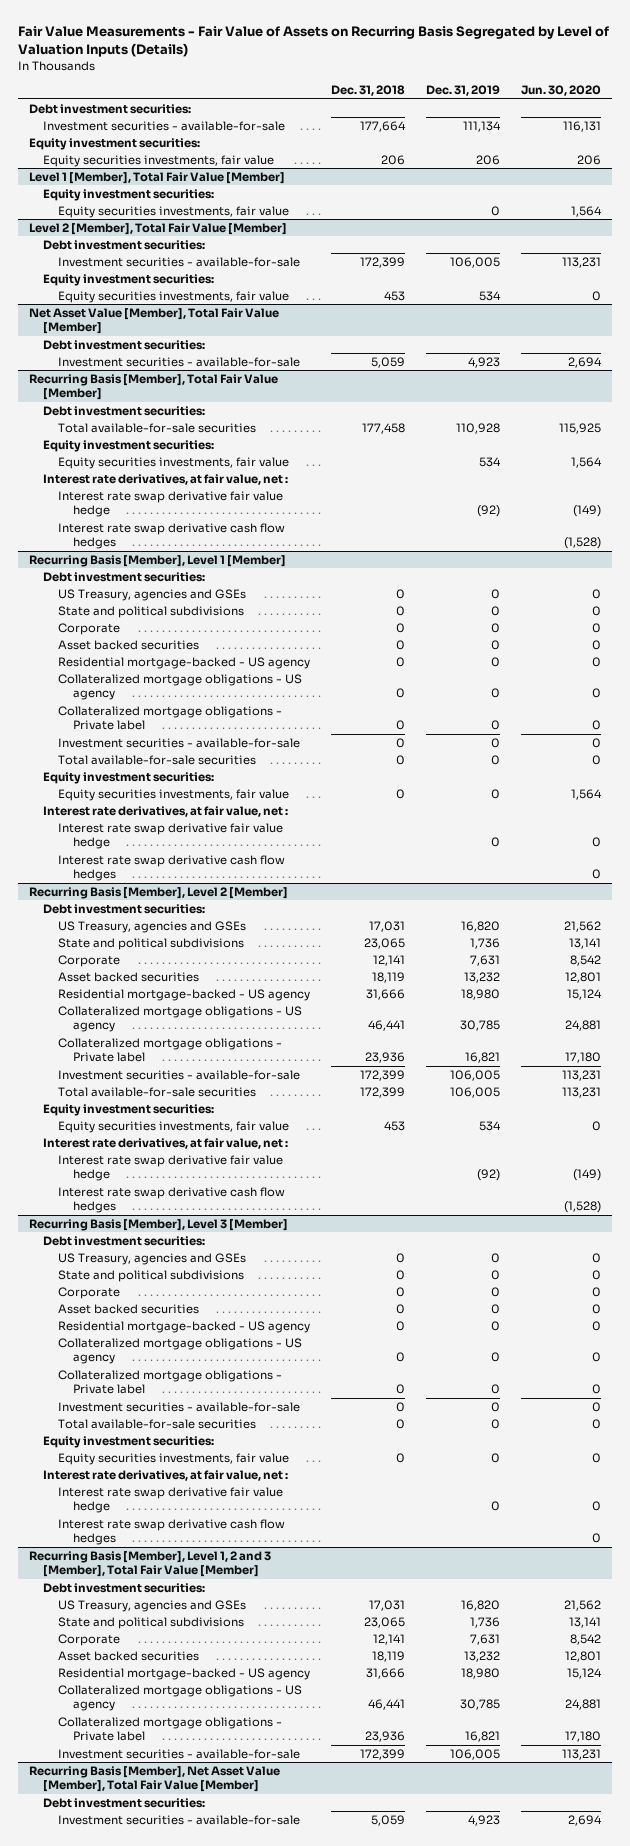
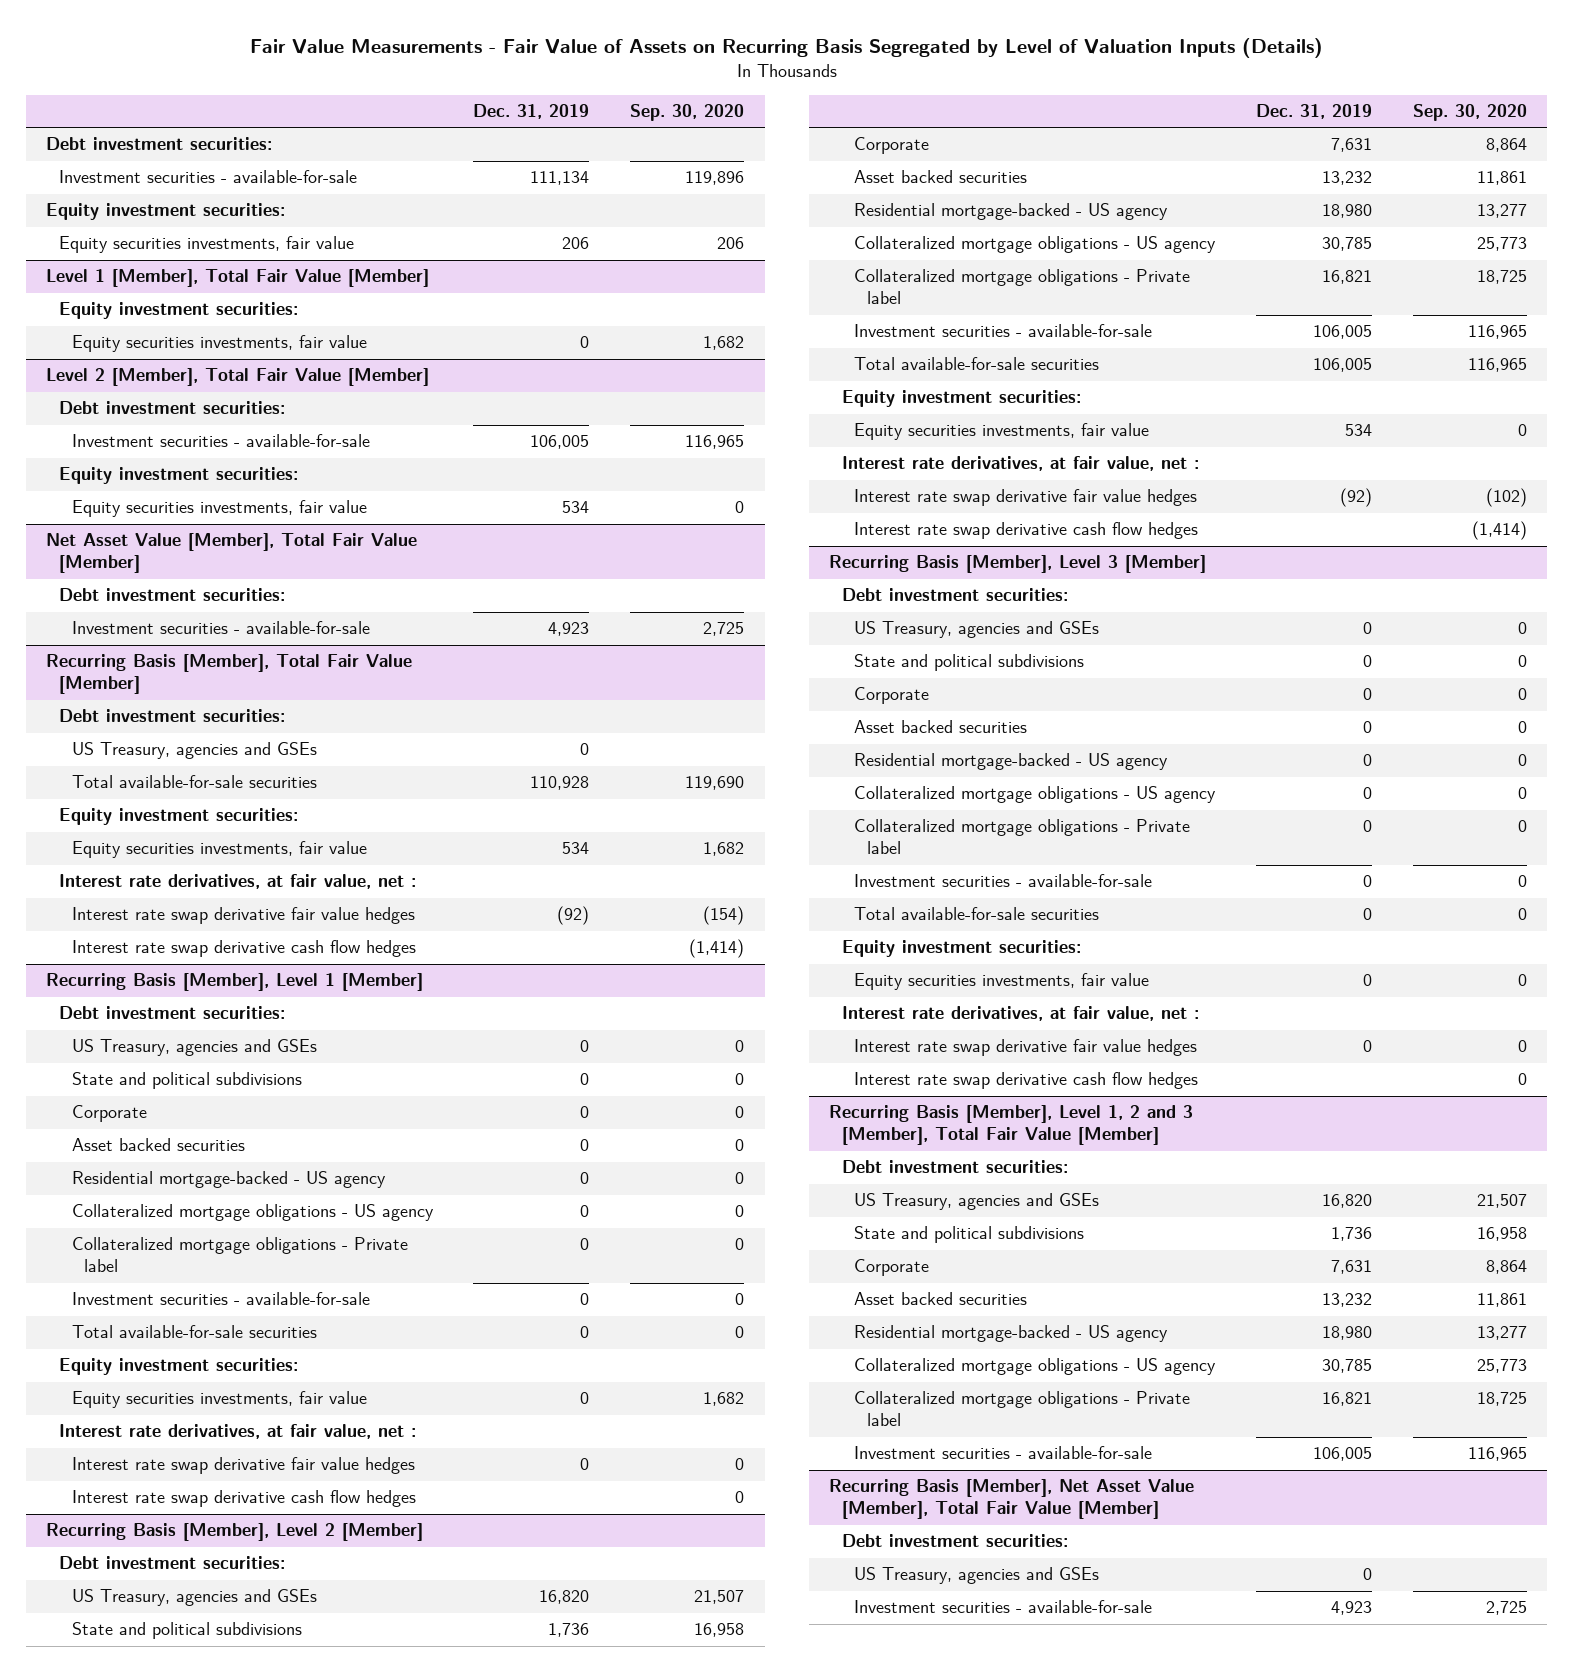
- | Dec. 31, 2018 | Dec. 31, 2019 | Jun. 30, 2020
+ | Dec. 31, 2019 | Sep. 30, 2020
@ Recurring Basis [Member], Total Fair Value [Member]
+ US Treasury, agencies and GSEs | 0 |
- Interest rate swap derivative fair value hedge | | (92) | (149)
+ Interest rate swap derivative fair value hedges | (92) | (154)
@ Recurring Basis [Member], Level 1 [Member]
- Interest rate swap derivative fair value hedge | | 0 | 0
+ Interest rate swap derivative fair value hedges | 0 | 0
@ Recurring Basis [Member], Level 2 [Member]
- Interest rate swap derivative fair value hedge | | (92) | (149)
+ Interest rate swap derivative fair value hedges | (92) | (102)
@ Recurring Basis [Member], Level 3 [Member]
- Interest rate swap derivative fair value hedge | | 0 | 0
+ Interest rate swap derivative fair value hedges | 0 | 0
@ Recurring Basis [Member], Net Asset Value [Member], Total Fair Value [Member]
+ US Treasury, agencies and GSEs | 0 |

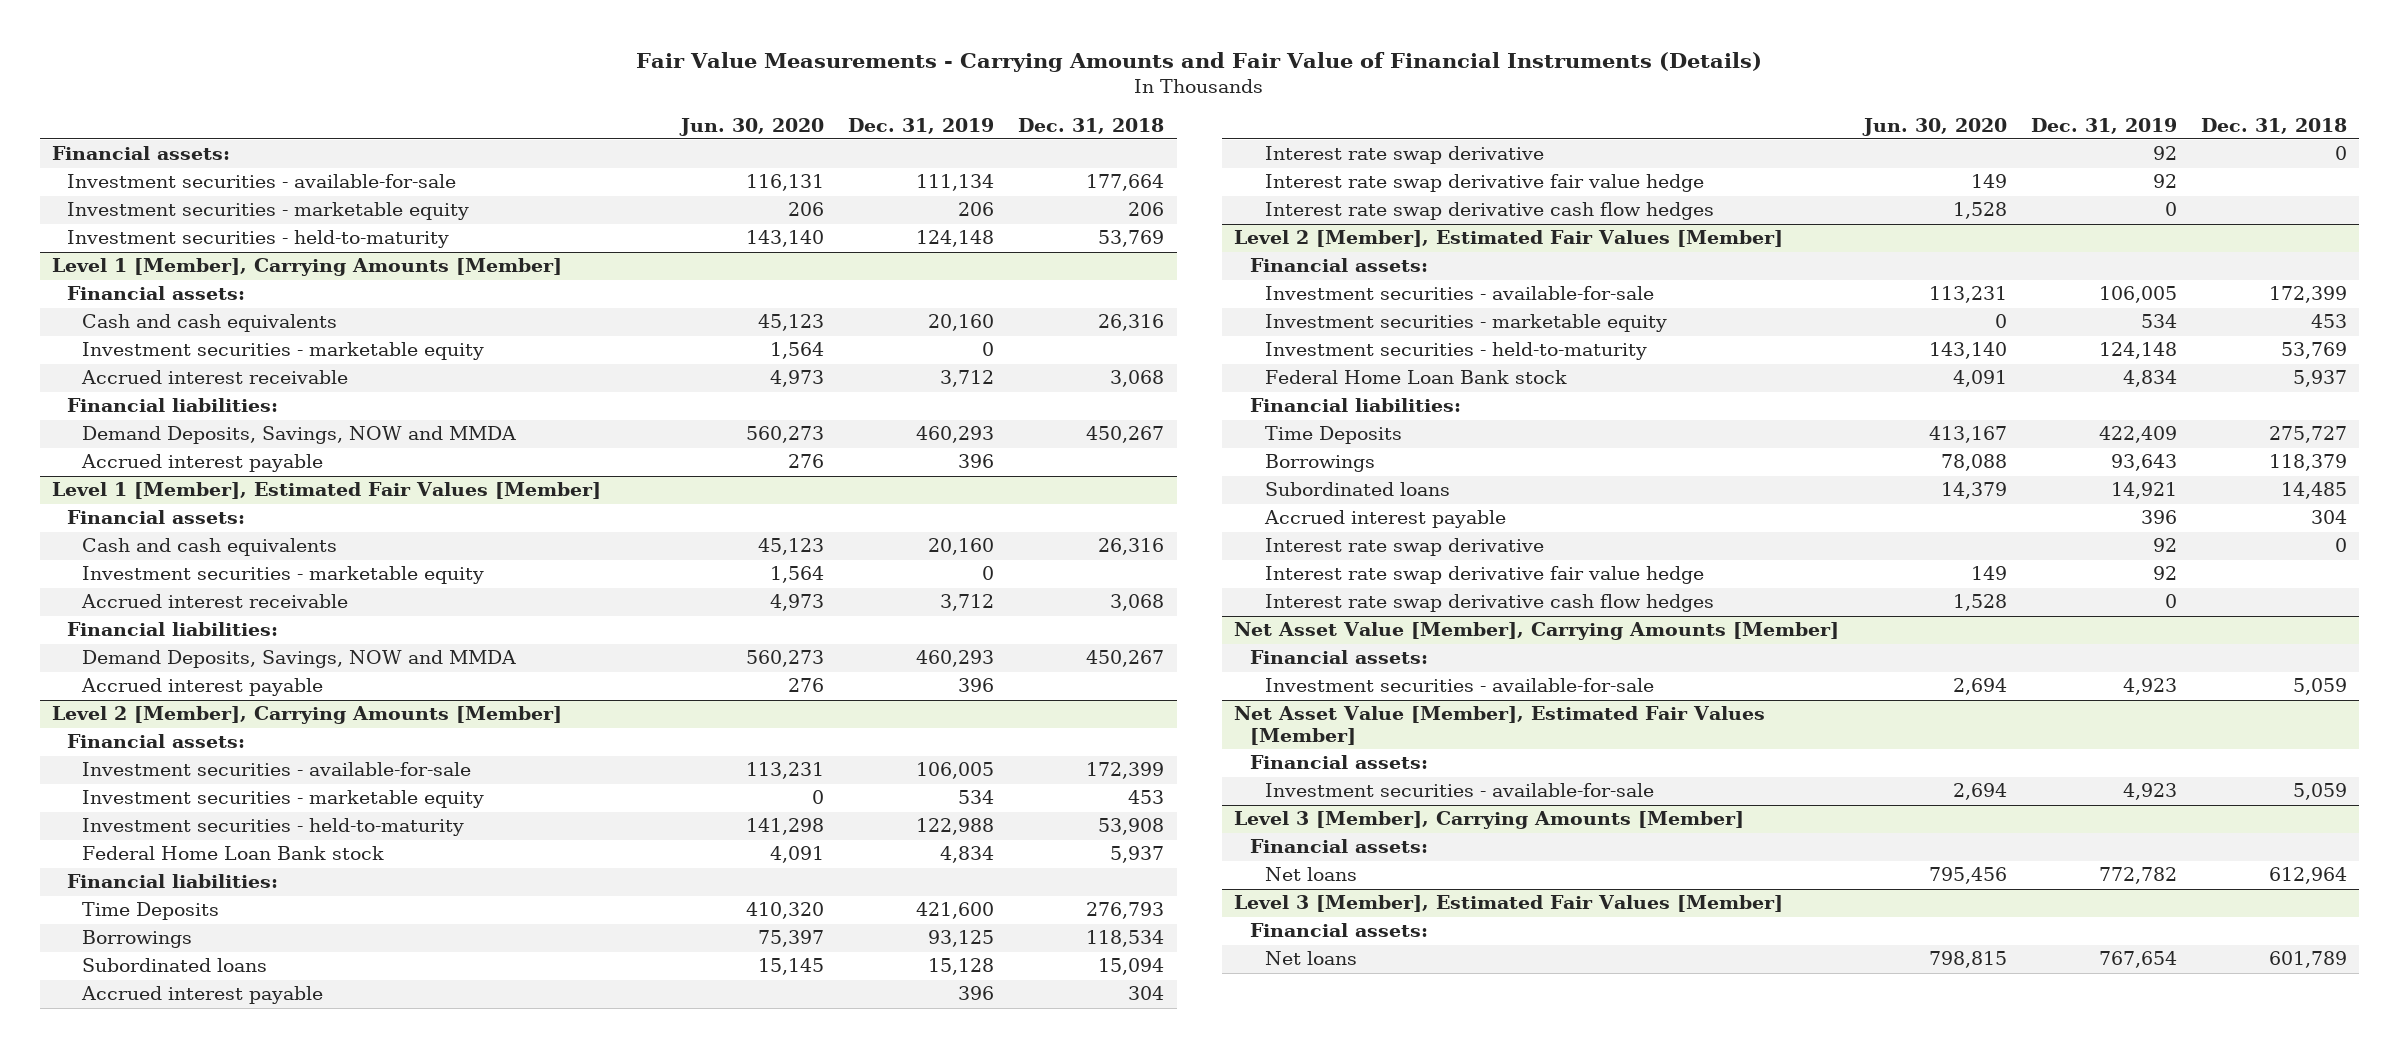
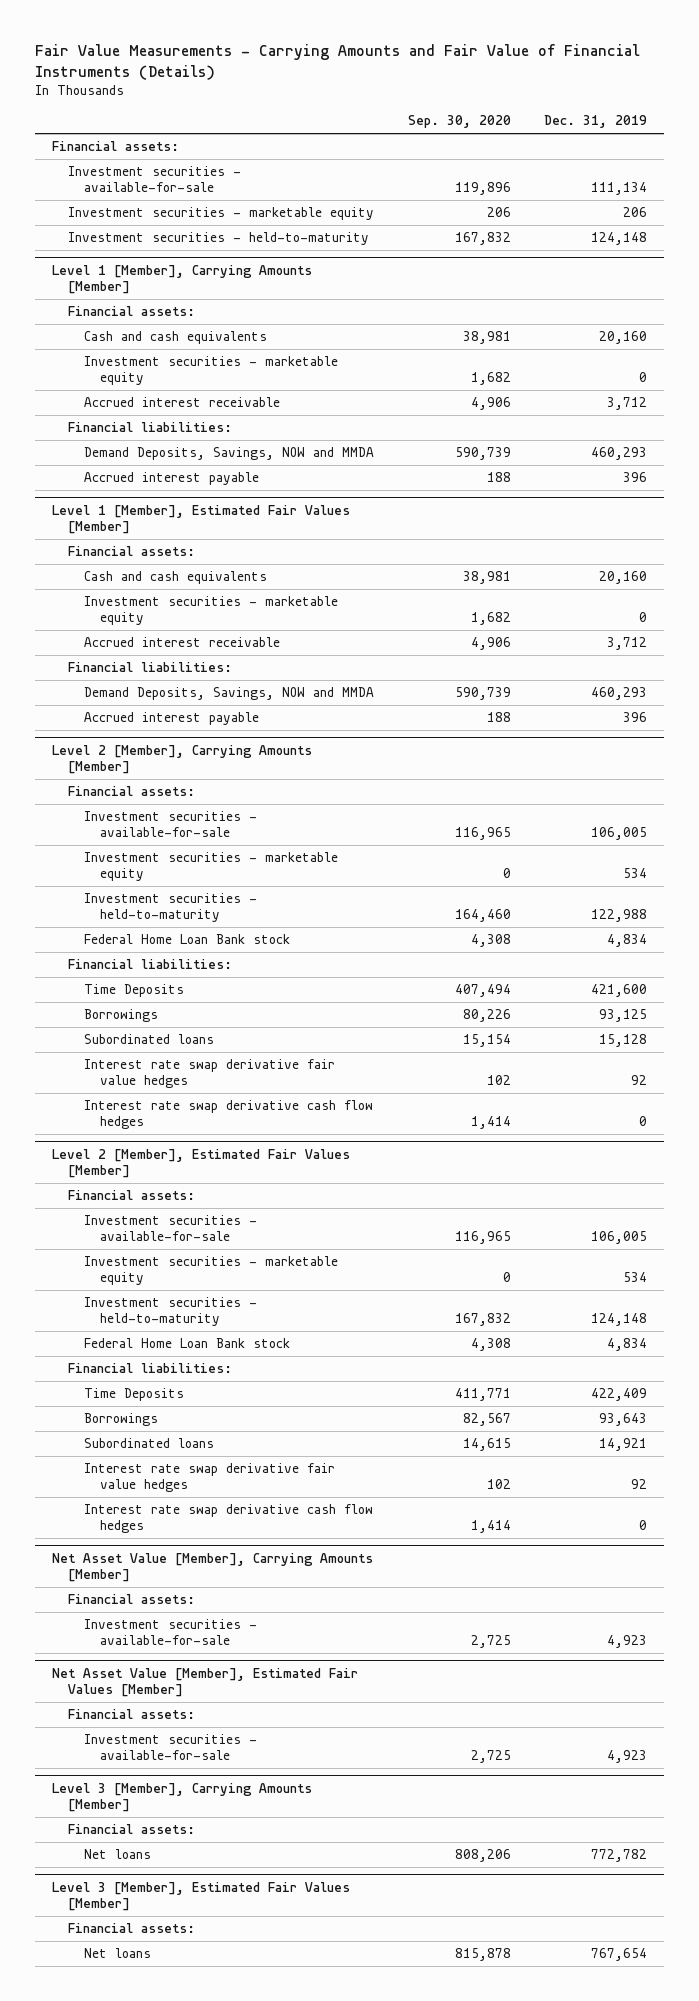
- | Jun. 30, 2020 | Dec. 31, 2019 | Dec. 31, 2018
+ | Sep. 30, 2020 | Dec. 31, 2019
@ Level 2 [Member], Carrying Amounts [Member]
- Accrued interest payable | | 396 | 304
- Interest rate swap derivative | | 92 | 0
- Interest rate swap derivative fair value hedge | 149 | 92 |
+ Interest rate swap derivative fair value hedges | 102 | 92
@ Level 2 [Member], Estimated Fair Values [Member]
- Accrued interest payable | | 396 | 304
- Interest rate swap derivative | | 92 | 0
- Interest rate swap derivative fair value hedge | 149 | 92 |
+ Interest rate swap derivative fair value hedges | 102 | 92

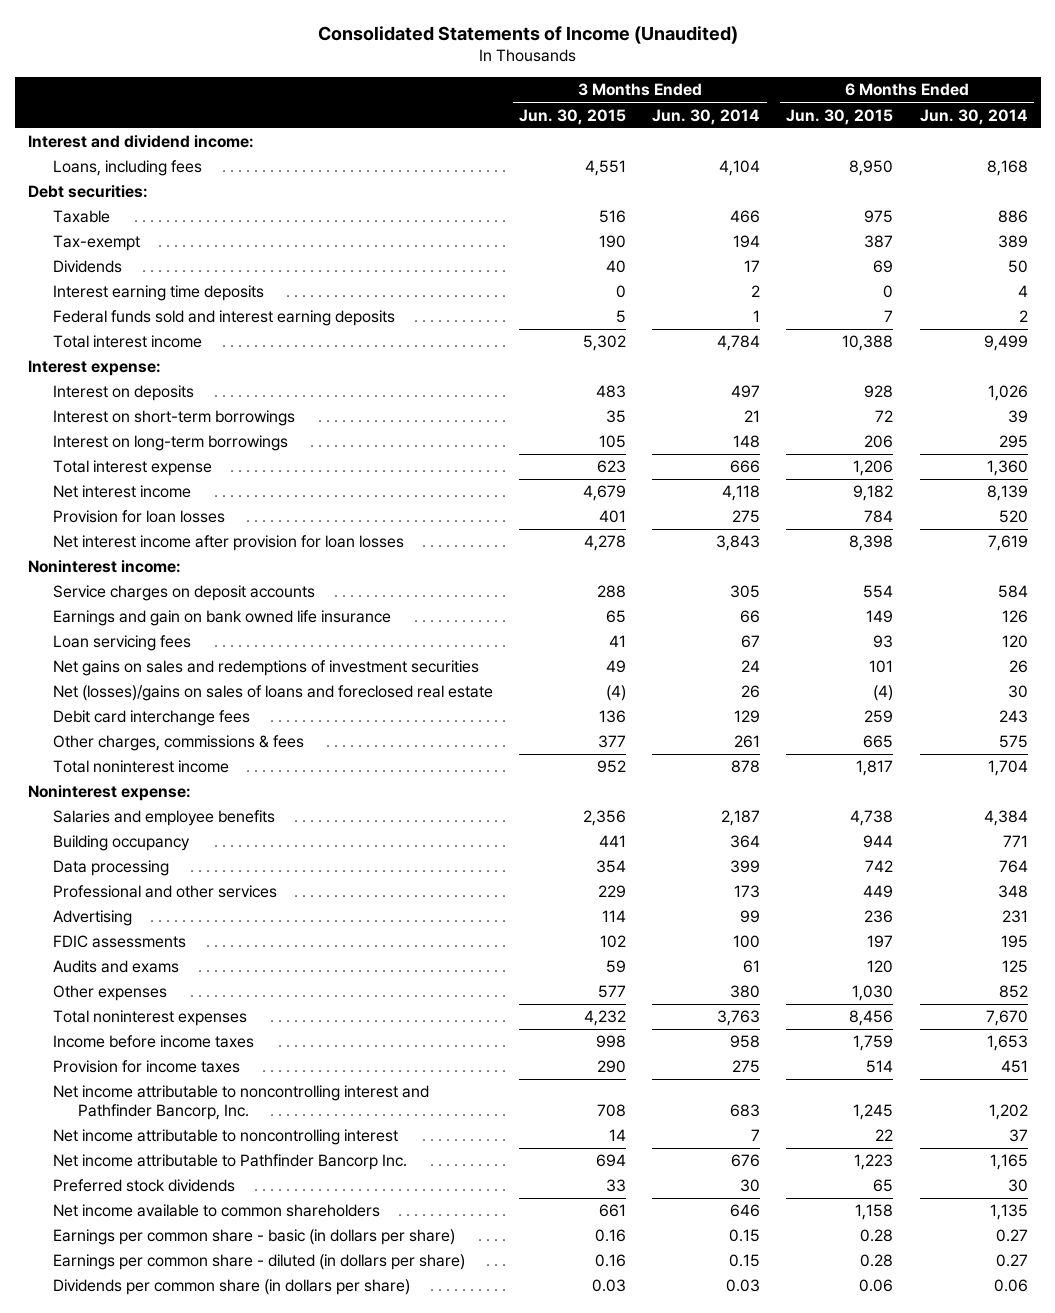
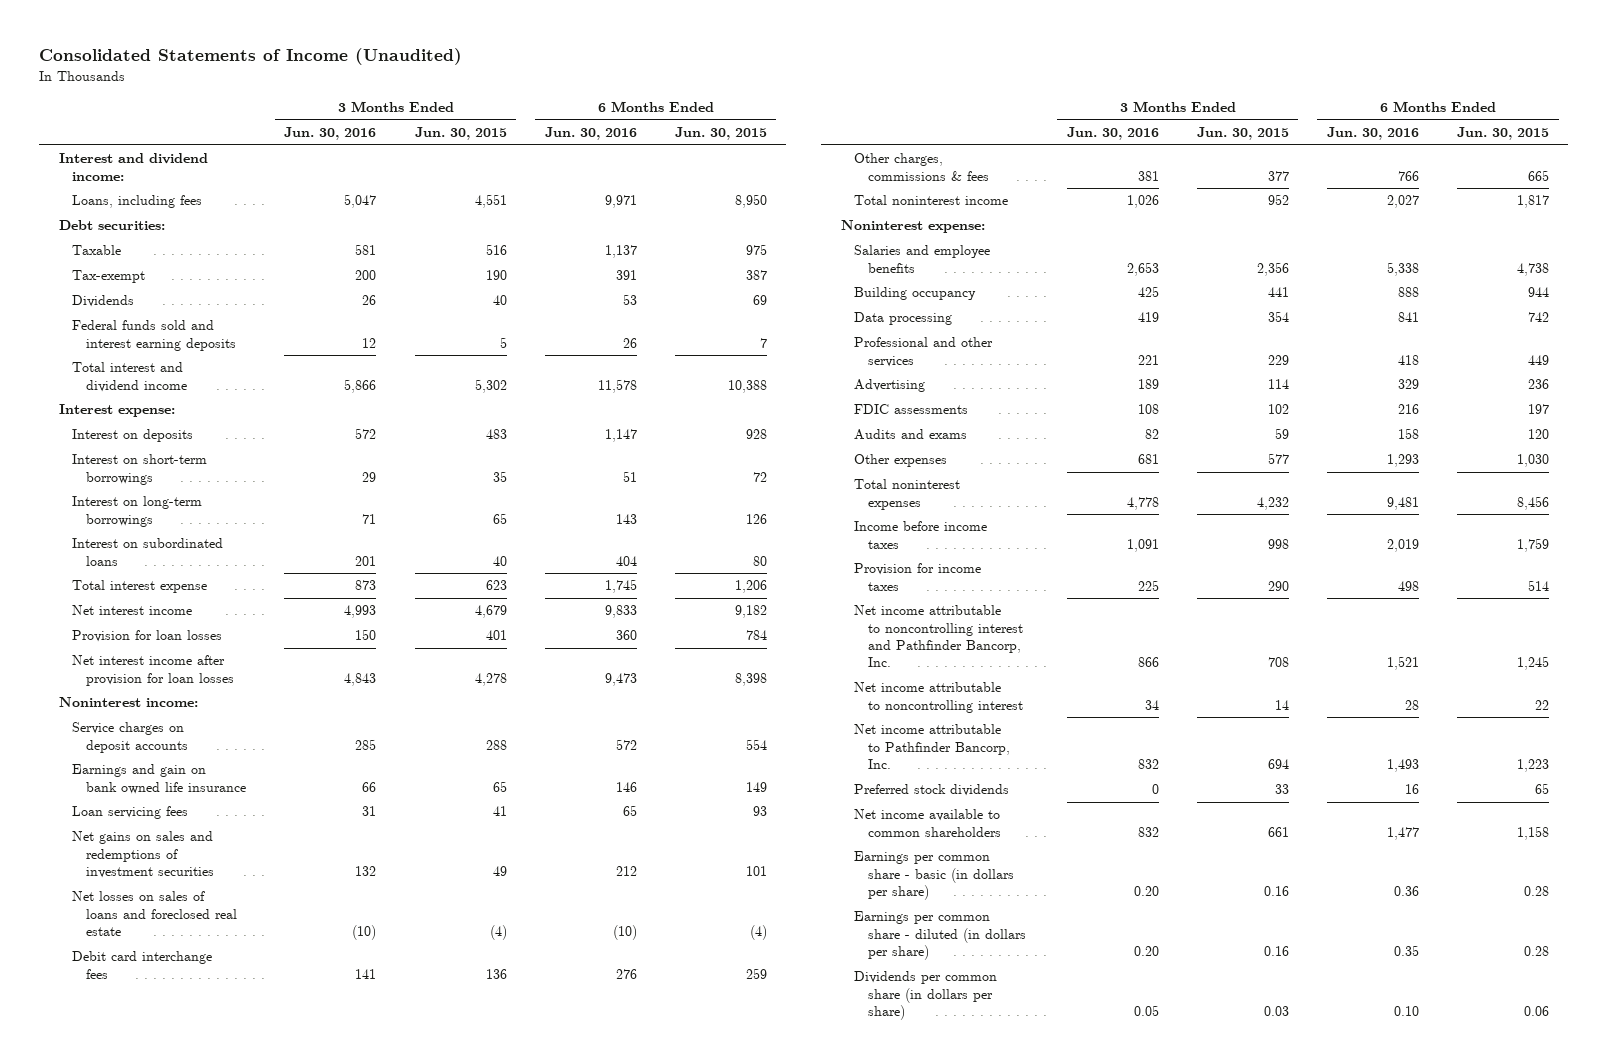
- | 3 Months Ended Jun. 30, 2015 | 3 Months Ended Jun. 30, 2014 | 6 Months Ended Jun. 30, 2015 | 6 Months Ended Jun. 30, 2014
+ | 3 Months Ended Jun. 30, 2016 | 3 Months Ended Jun. 30, 2015 | 6 Months Ended Jun. 30, 2016 | 6 Months Ended Jun. 30, 2015
- Interest earning time deposits | 0 | 2 | 0 | 4
- Total interest income | 5,302 | 4,784 | 10,388 | 9,499
+ Total interest and dividend income | 5,866 | 5,302 | 11,578 | 10,388
- Interest on long-term borrowings | 105 | 148 | 206 | 295
+ Interest on long-term borrowings | 71 | 65 | 143 | 126
+ Interest on subordinated loans | 201 | 40 | 404 | 80
- Net (losses)/gains on sales of loans and foreclosed real estate | (4) | 26 | (4) | 30
+ Net losses on sales of loans and foreclosed real estate | (10) | (4) | (10) | (4)
- Net income attributable to Pathfinder Bancorp Inc. | 694 | 676 | 1,223 | 1,165
+ Net income attributable to Pathfinder Bancorp, Inc. | 832 | 694 | 1,493 | 1,223

